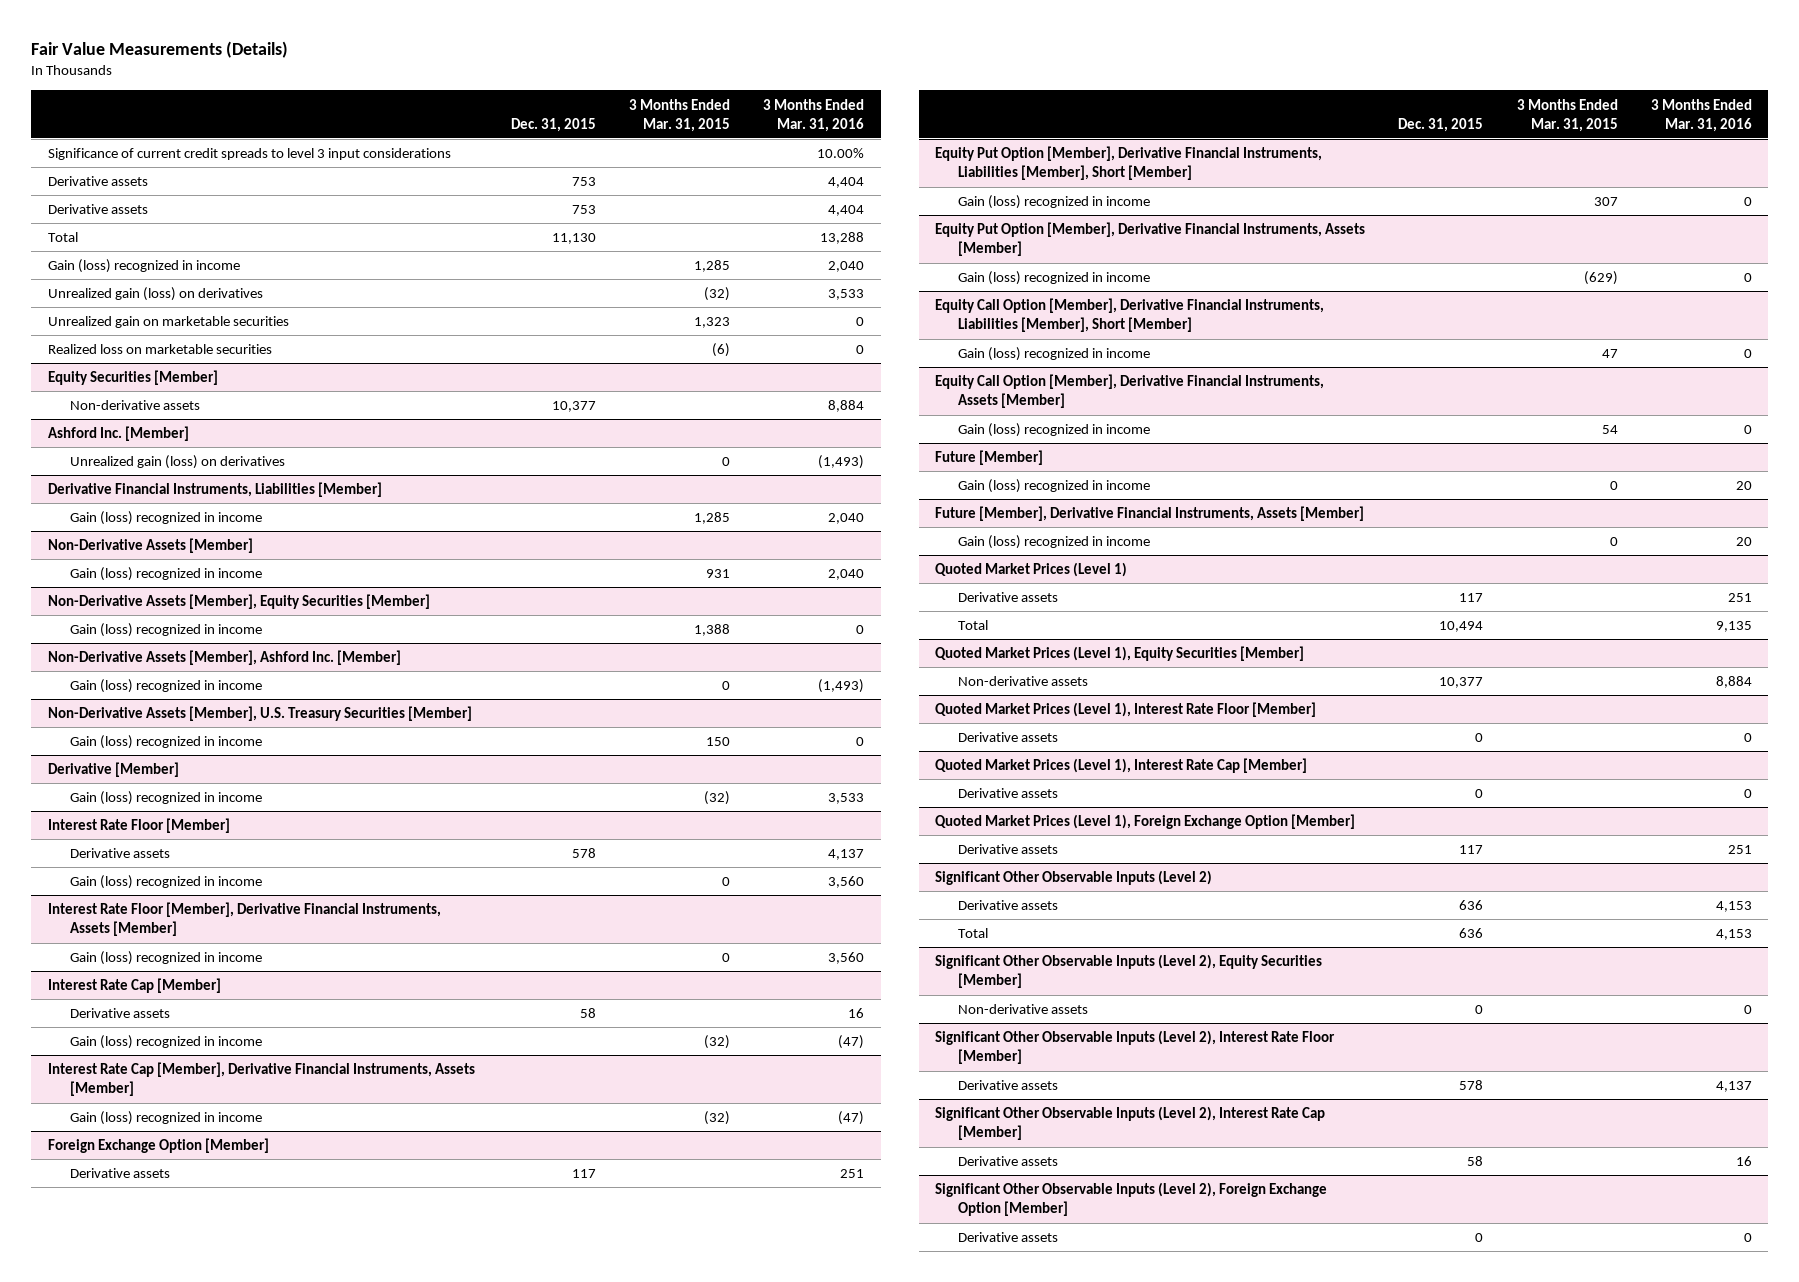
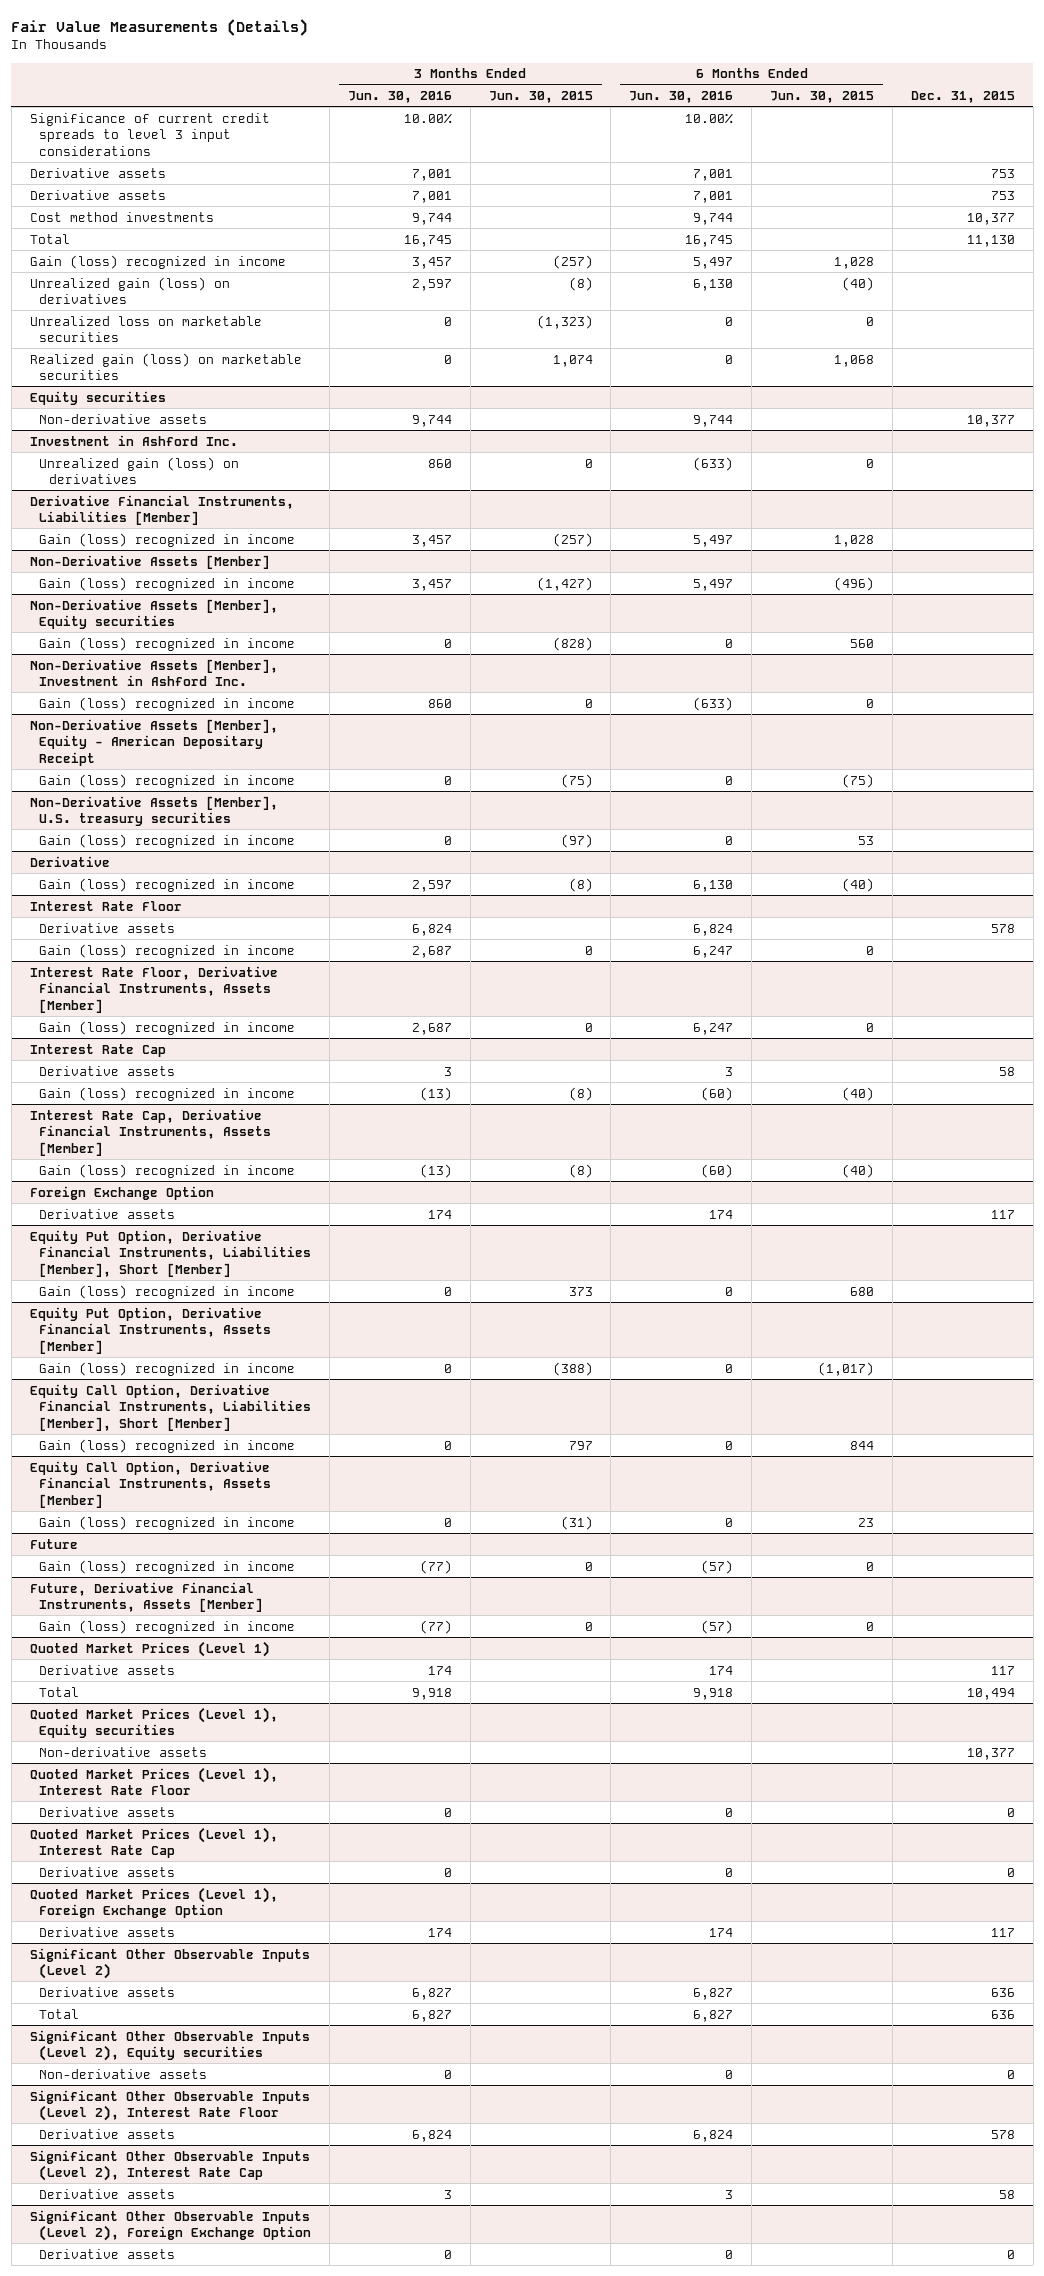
- | Dec. 31, 2015 | 3 Months Ended Mar. 31, 2015 | 3 Months Ended Mar. 31, 2016
+ | 3 Months Ended Jun. 30, 2016 | 3 Months Ended Jun. 30, 2015 | 6 Months Ended Jun. 30, 2016 | 6 Months Ended Jun. 30, 2015 | Dec. 31, 2015
+ Cost method investments | 9,744 | | 9,744 | | 10,377
- Unrealized gain on marketable securities | | 1,323 | 0
- Realized loss on marketable securities | | (6) | 0
- Equity Securities [Member]
+ Unrealized loss on marketable securities | 0 | (1,323) | 0 | 0 |
+ Realized gain (loss) on marketable securities | 0 | 1,074 | 0 | 1,068 |
+ Equity securities
- Ashford Inc. [Member]
+ Investment in Ashford Inc.
- Non-Derivative Assets [Member], Equity Securities [Member]
+ Non-Derivative Assets [Member], Equity securities
- Non-Derivative Assets [Member], Ashford Inc. [Member]
+ Non-Derivative Assets [Member], Investment in Ashford Inc.
- Non-Derivative Assets [Member], U.S. Treasury Securities [Member]
+ Non-Derivative Assets [Member], Equity - American Depositary Receipt
+ Gain (loss) recognized in income | 0 | (75) | 0 | (75) |
+ Non-Derivative Assets [Member], U.S. treasury securities
- Derivative [Member]
+ Derivative
- Interest Rate Floor [Member]
+ Interest Rate Floor
- Interest Rate Floor [Member], Derivative Financial Instruments, Assets [Member]
+ Interest Rate Floor, Derivative Financial Instruments, Assets [Member]
- Interest Rate Cap [Member]
+ Interest Rate Cap
- Interest Rate Cap [Member], Derivative Financial Instruments, Assets [Member]
+ Interest Rate Cap, Derivative Financial Instruments, Assets [Member]
- Foreign Exchange Option [Member]
+ Foreign Exchange Option
- Equity Put Option [Member], Derivative Financial Instruments, Liabilities [Member], Short [Member]
+ Equity Put Option, Derivative Financial Instruments, Liabilities [Member], Short [Member]
- Equity Put Option [Member], Derivative Financial Instruments, Assets [Member]
+ Equity Put Option, Derivative Financial Instruments, Assets [Member]
- Equity Call Option [Member], Derivative Financial Instruments, Liabilities [Member], Short [Member]
+ Equity Call Option, Derivative Financial Instruments, Liabilities [Member], Short [Member]
- Equity Call Option [Member], Derivative Financial Instruments, Assets [Member]
+ Equity Call Option, Derivative Financial Instruments, Assets [Member]
- Future [Member]
+ Future
- Future [Member], Derivative Financial Instruments, Assets [Member]
+ Future, Derivative Financial Instruments, Assets [Member]
- Quoted Market Prices (Level 1), Equity Securities [Member]
+ Quoted Market Prices (Level 1), Equity securities
- Quoted Market Prices (Level 1), Interest Rate Floor [Member]
+ Quoted Market Prices (Level 1), Interest Rate Floor
- Quoted Market Prices (Level 1), Interest Rate Cap [Member]
+ Quoted Market Prices (Level 1), Interest Rate Cap
- Quoted Market Prices (Level 1), Foreign Exchange Option [Member]
+ Quoted Market Prices (Level 1), Foreign Exchange Option
- Significant Other Observable Inputs (Level 2), Equity Securities [Member]
+ Significant Other Observable Inputs (Level 2), Equity securities
- Significant Other Observable Inputs (Level 2), Interest Rate Floor [Member]
+ Significant Other Observable Inputs (Level 2), Interest Rate Floor
- Significant Other Observable Inputs (Level 2), Interest Rate Cap [Member]
+ Significant Other Observable Inputs (Level 2), Interest Rate Cap
- Significant Other Observable Inputs (Level 2), Foreign Exchange Option [Member]
+ Significant Other Observable Inputs (Level 2), Foreign Exchange Option

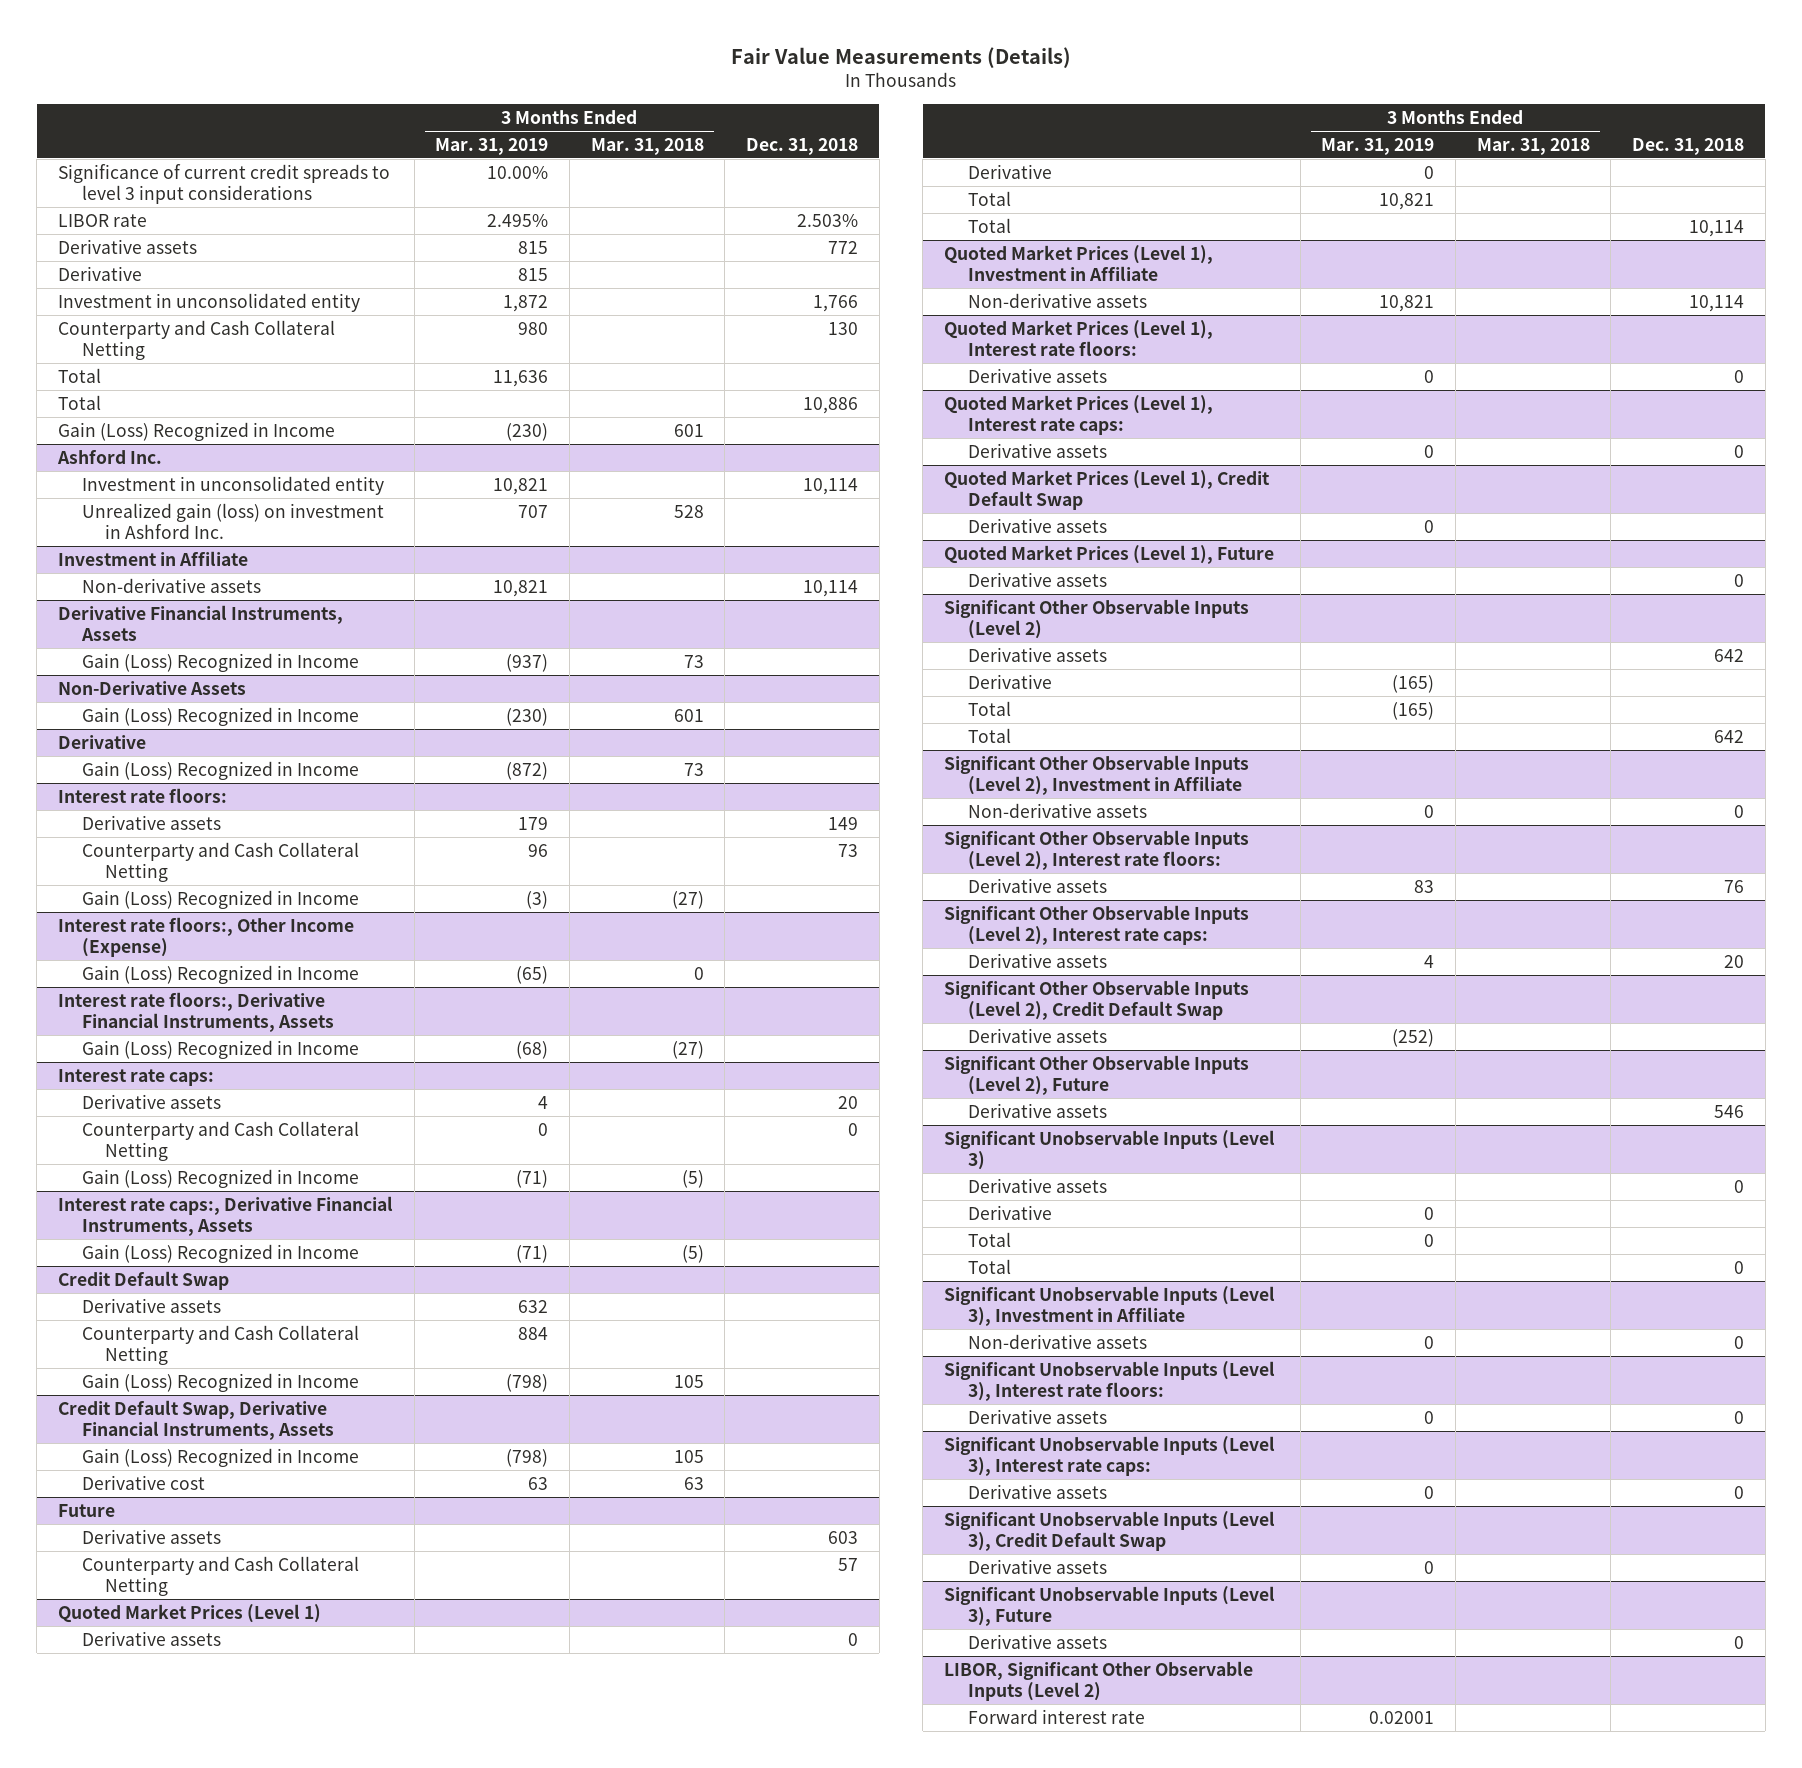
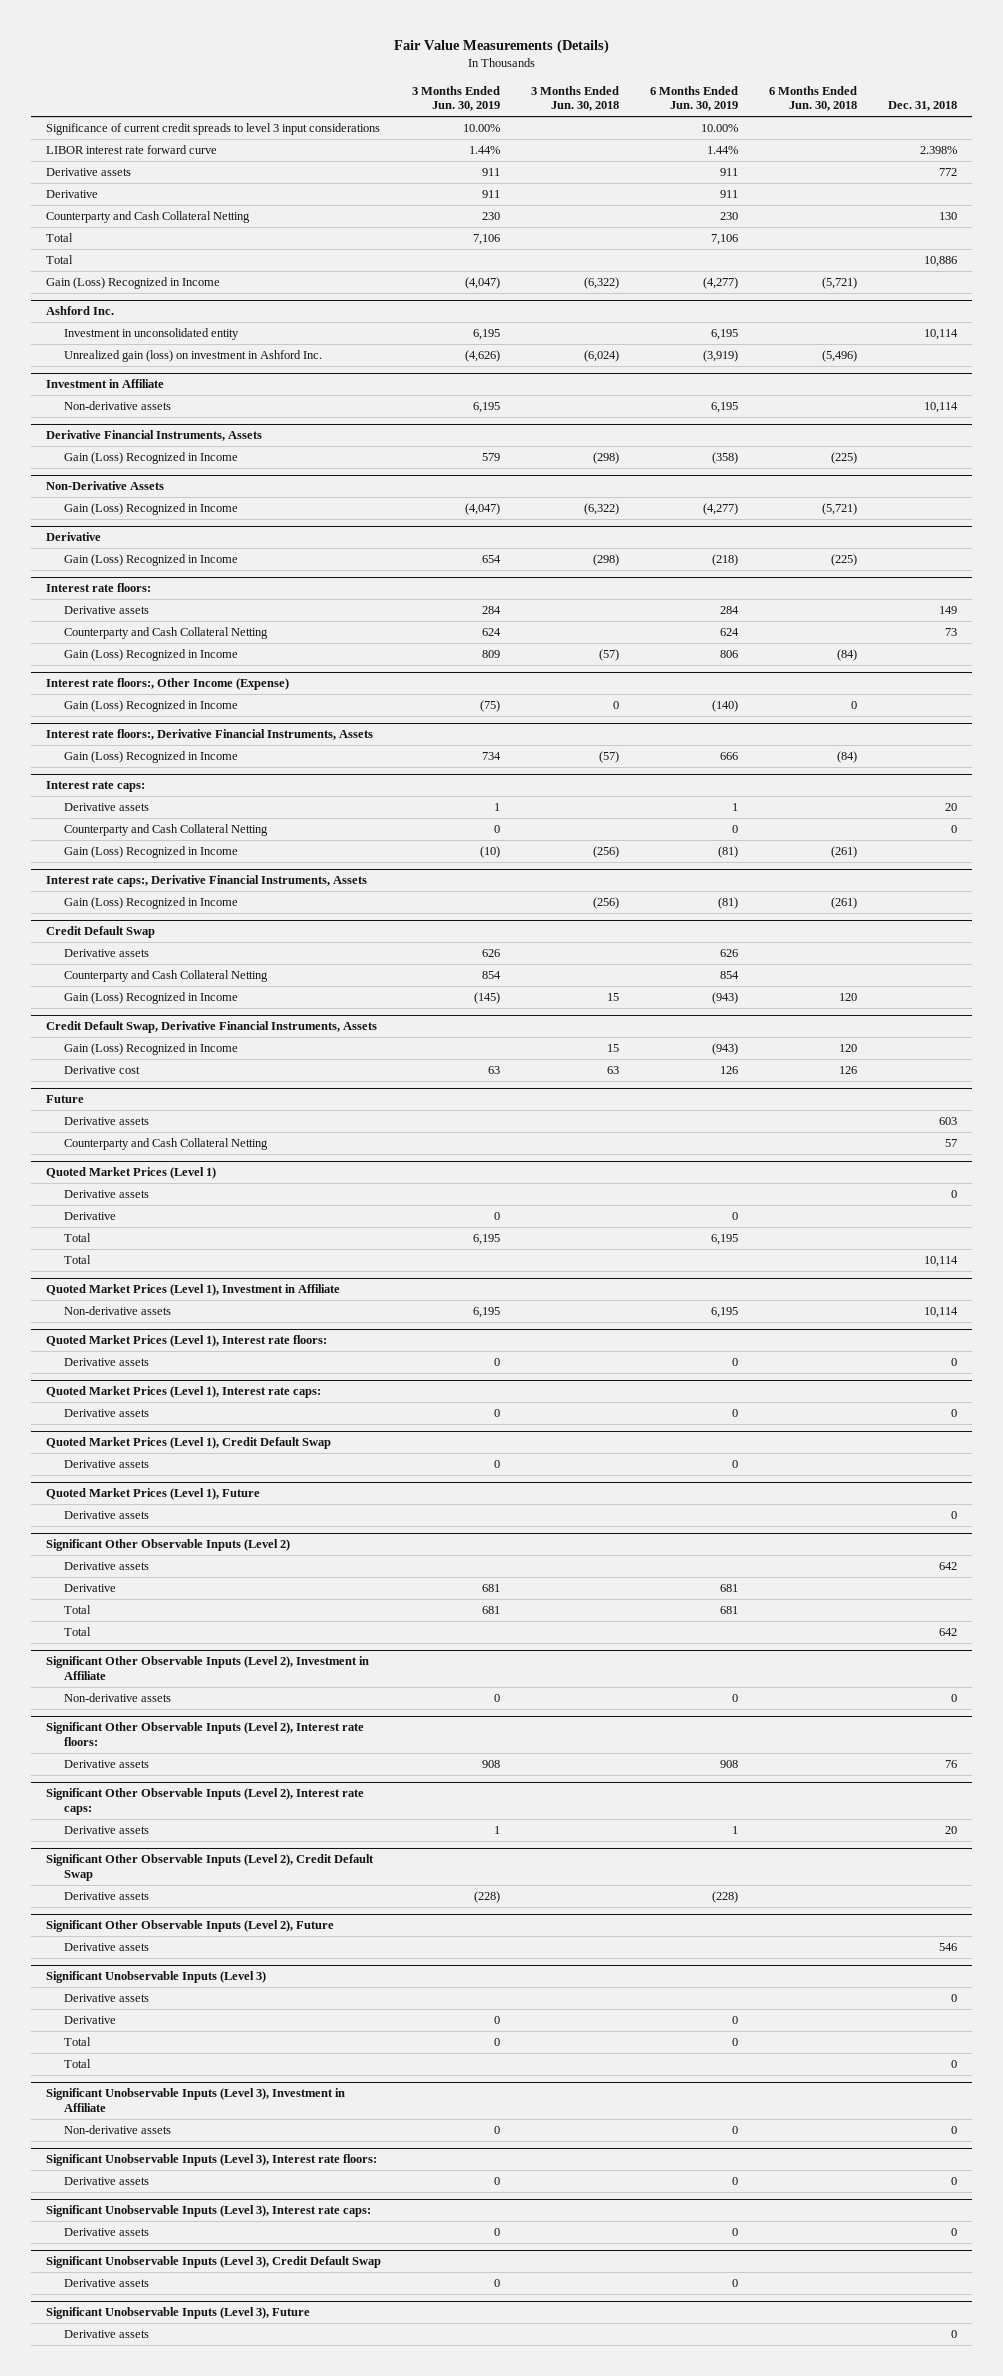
- | 3 Months Ended Mar. 31, 2019 | 3 Months Ended Mar. 31, 2018 | Dec. 31, 2018
+ | 3 Months Ended Jun. 30, 2019 | 3 Months Ended Jun. 30, 2018 | 6 Months Ended Jun. 30, 2019 | 6 Months Ended Jun. 30, 2018 | Dec. 31, 2018
- LIBOR rate | 2.495% | | 2.503%
+ LIBOR interest rate forward curve | 1.44% | | 1.44% | | 2.398%
- Investment in unconsolidated entity | 1,872 | | 1,766
- LIBOR, Significant Other Observable Inputs (Level 2)
- Forward interest rate | 0.02001 | |

